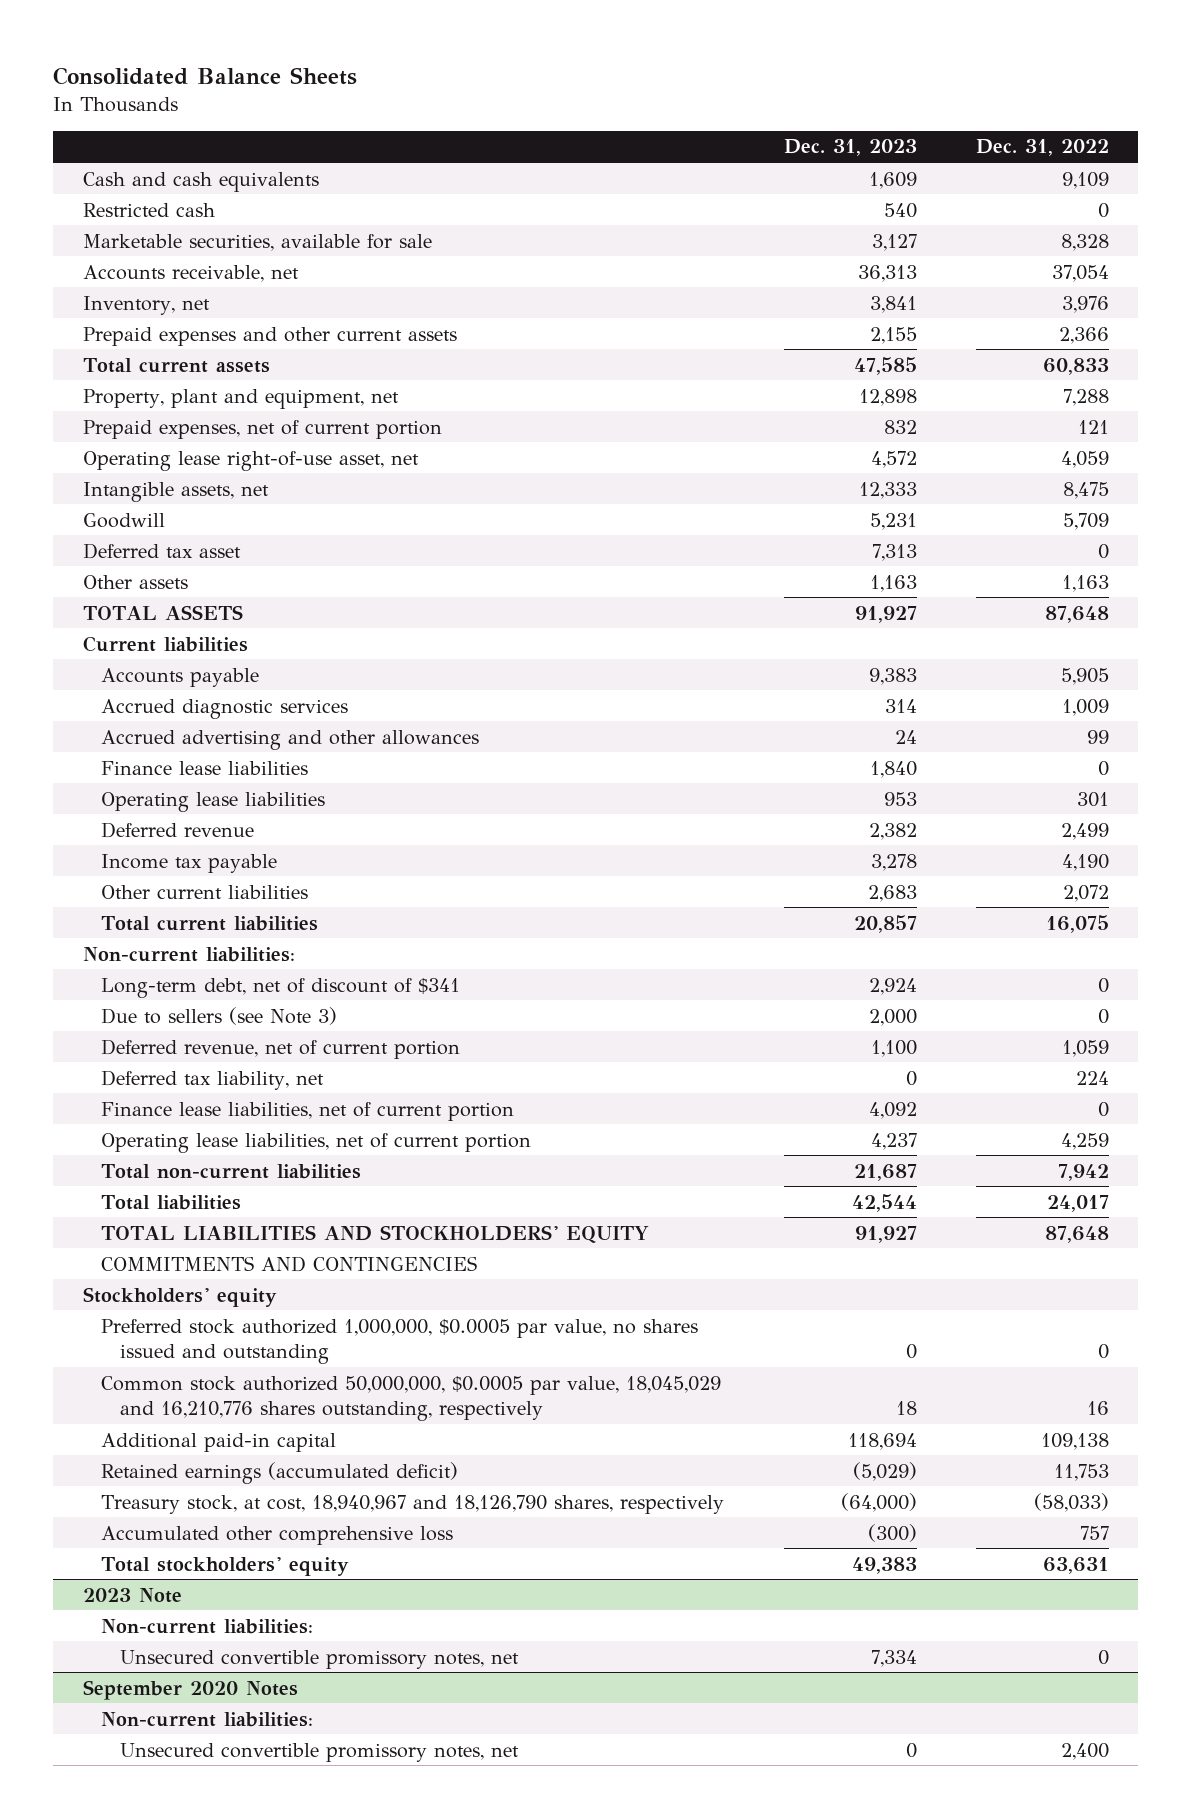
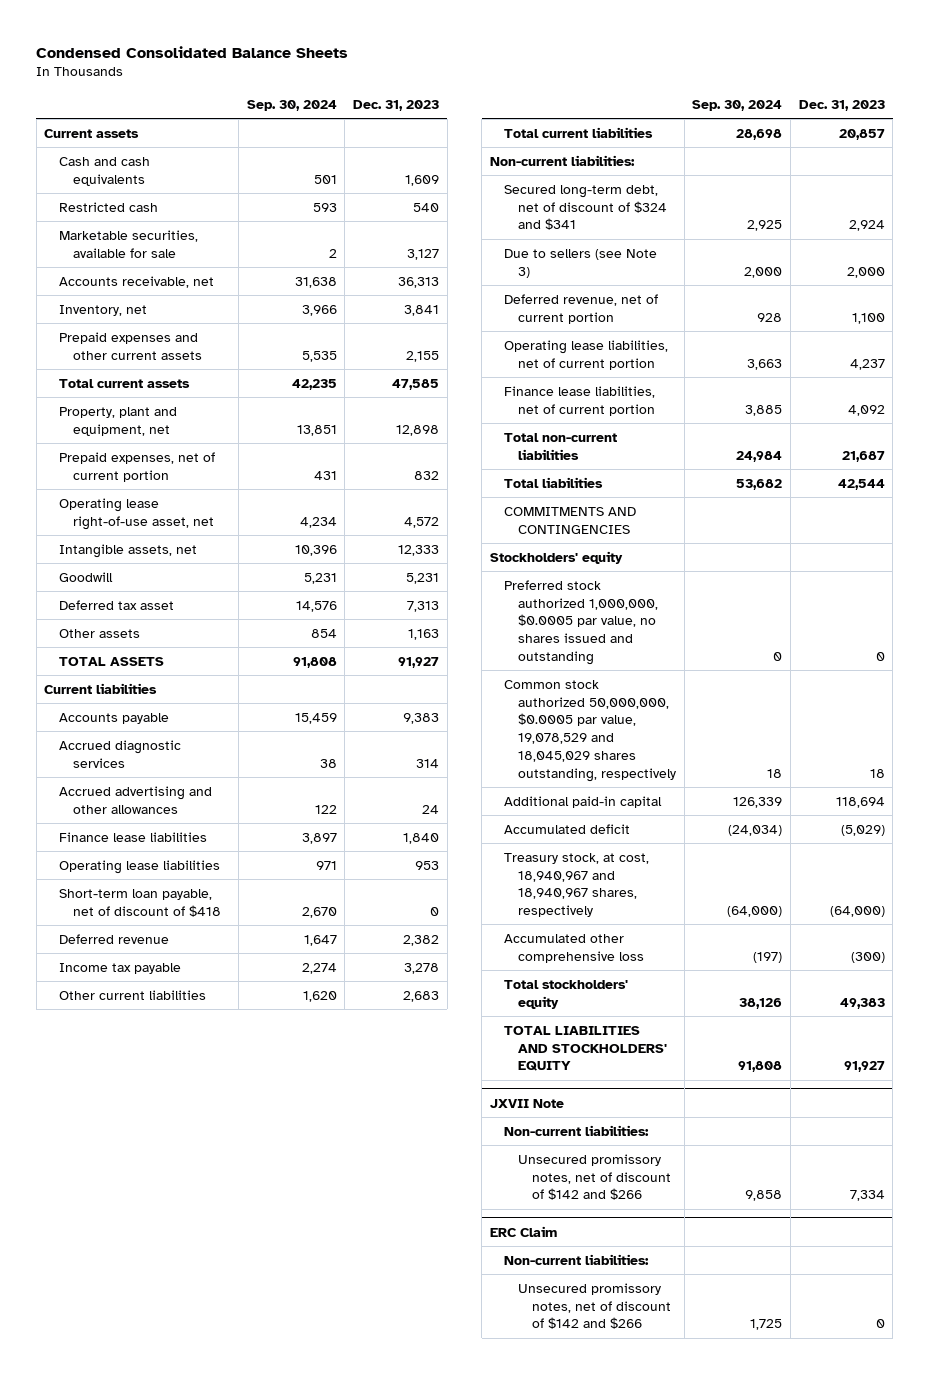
- Consolidated Balance Sheets
+ Condensed Consolidated Balance Sheets
- | Dec. 31, 2023 | Dec. 31, 2022
+ | Sep. 30, 2024 | Dec. 31, 2023
+ Current assets
+ Short-term loan payable, net of discount of $418 | 2,670 | 0
- Long-term debt, net of discount of $341 | 2,924 | 0
+ Secured long-term debt, net of discount of $324 and $341 | 2,925 | 2,924
- Deferred tax liability, net | 0 | 224
moved down: Finance lease liabilities, net of current portion | 3,885 | 4,092
- Common stock authorized 50,000,000, $0.0005 par value, 18,045,029 and 16,210,776 shares outstanding, respectively | 18 | 16
+ Common stock authorized 50,000,000, $0.0005 par value, 19,078,529 and 18,045,029 shares outstanding, respectively | 18 | 18
- Retained earnings (accumulated deficit) | (5,029) | 11,753
- Treasury stock, at cost, 18,940,967 and 18,126,790 shares, respectively | (64,000) | (58,033)
+ Accumulated deficit | (24,034) | (5,029)
+ Treasury stock, at cost, 18,940,967 and 18,940,967 shares, respectively | (64,000) | (64,000)
- 2023 Note
moved down: TOTAL LIABILITIES AND STOCKHOLDERS' EQUITY | 91,808 | 91,927
+ JXVII Note
- Unsecured convertible promissory notes, net | 7,334 | 0
- September 2020 Notes
+ Unsecured promissory notes, net of discount of $142 and $266 | 9,858 | 7,334
+ ERC Claim
- Unsecured convertible promissory notes, net | 0 | 2,400
+ Unsecured promissory notes, net of discount of $142 and $266 | 1,725 | 0

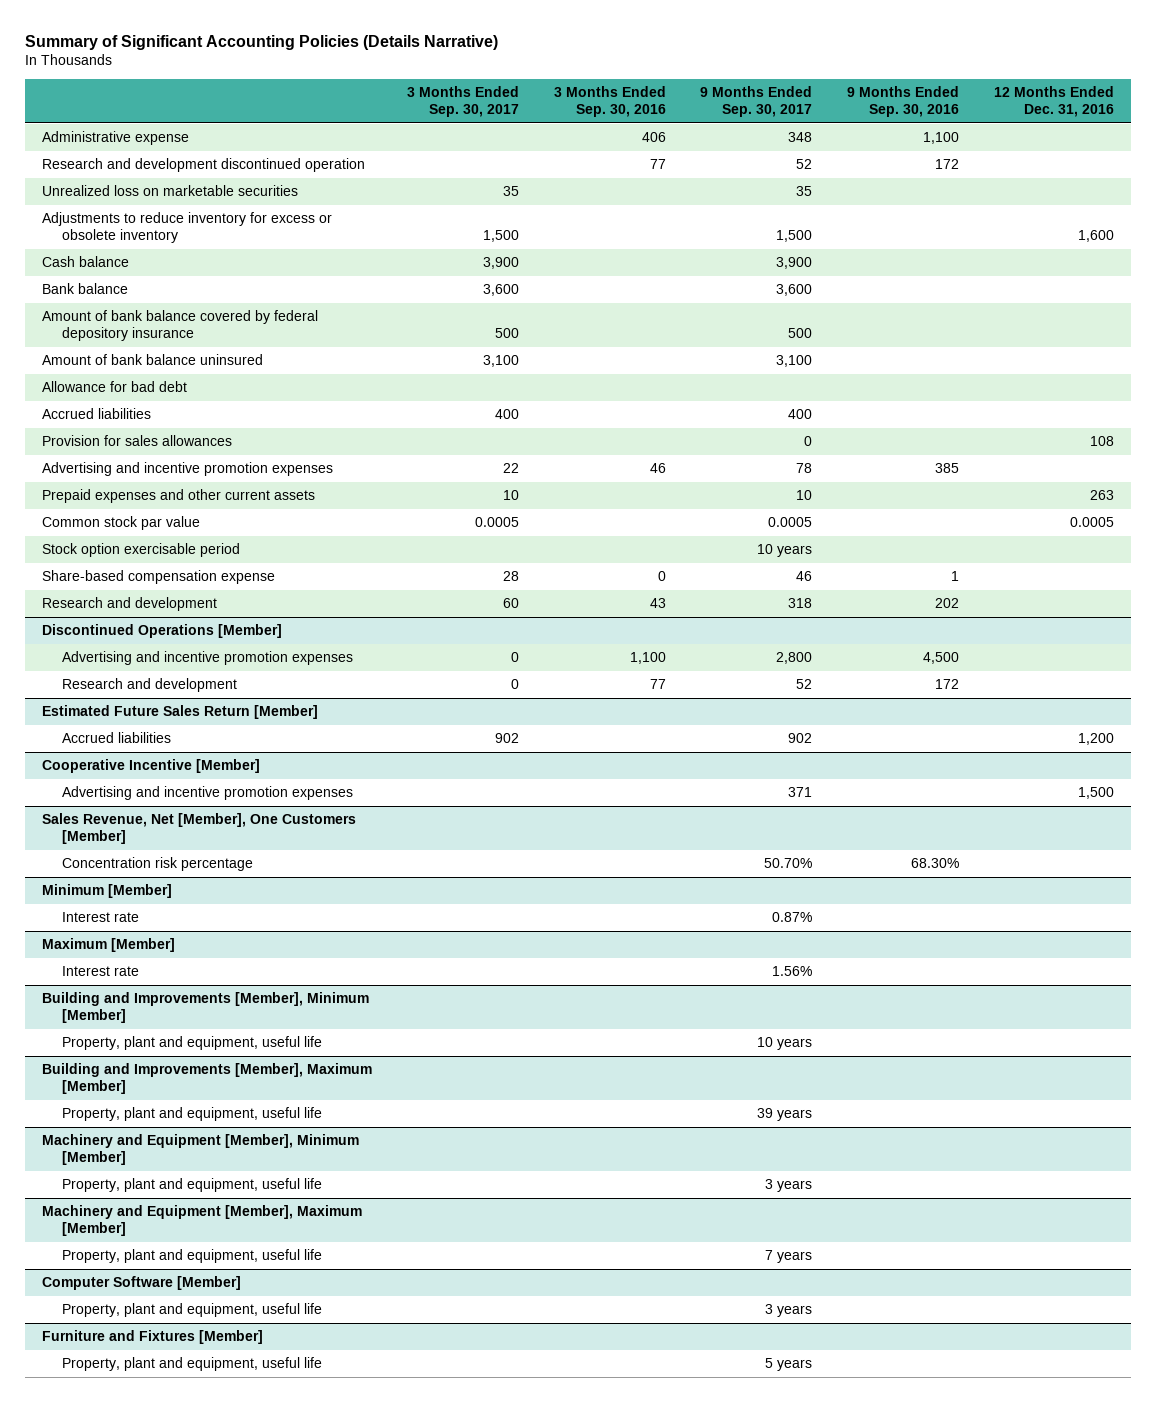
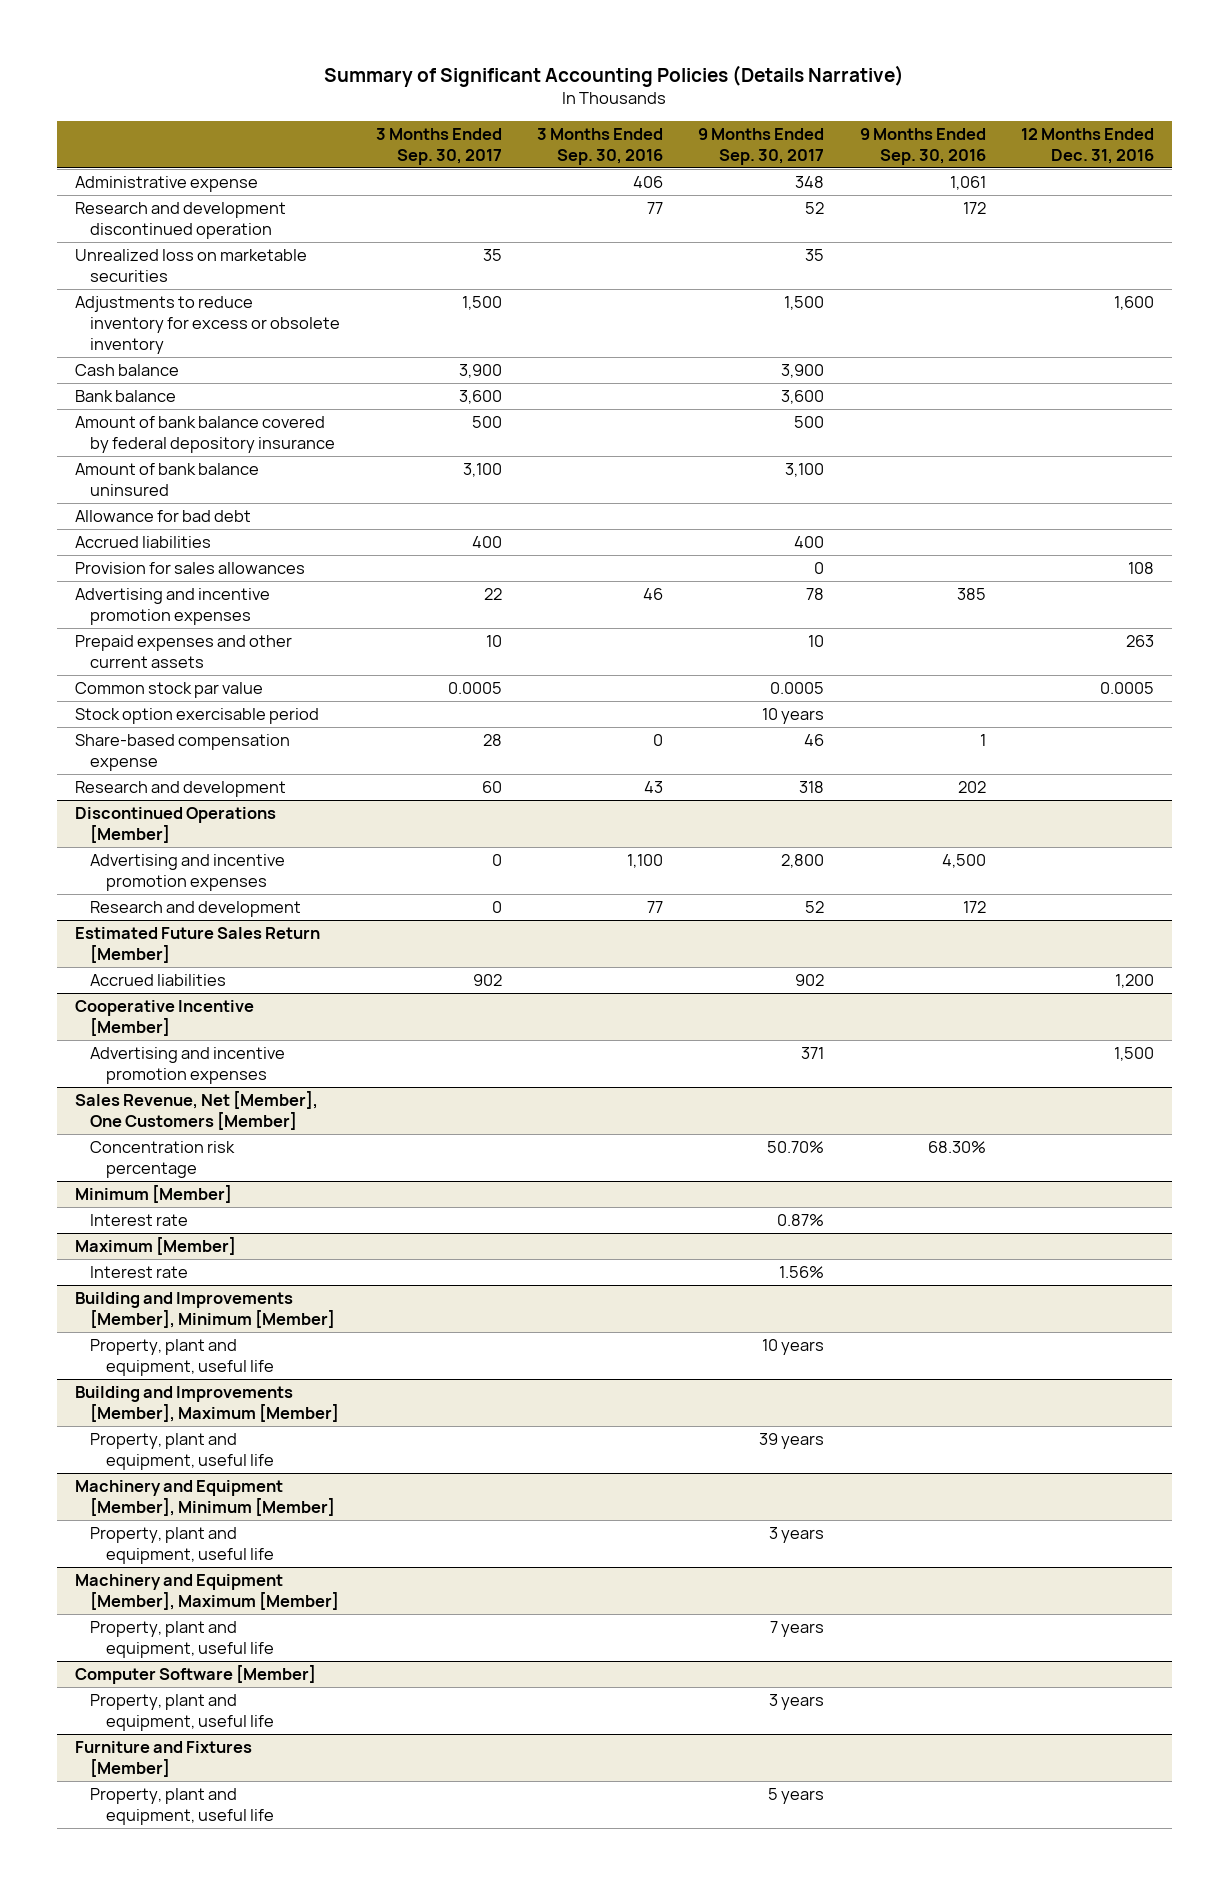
- Administrative expense | | 406 | 348 | 1,100 |
+ Administrative expense | | 406 | 348 | 1,061 |

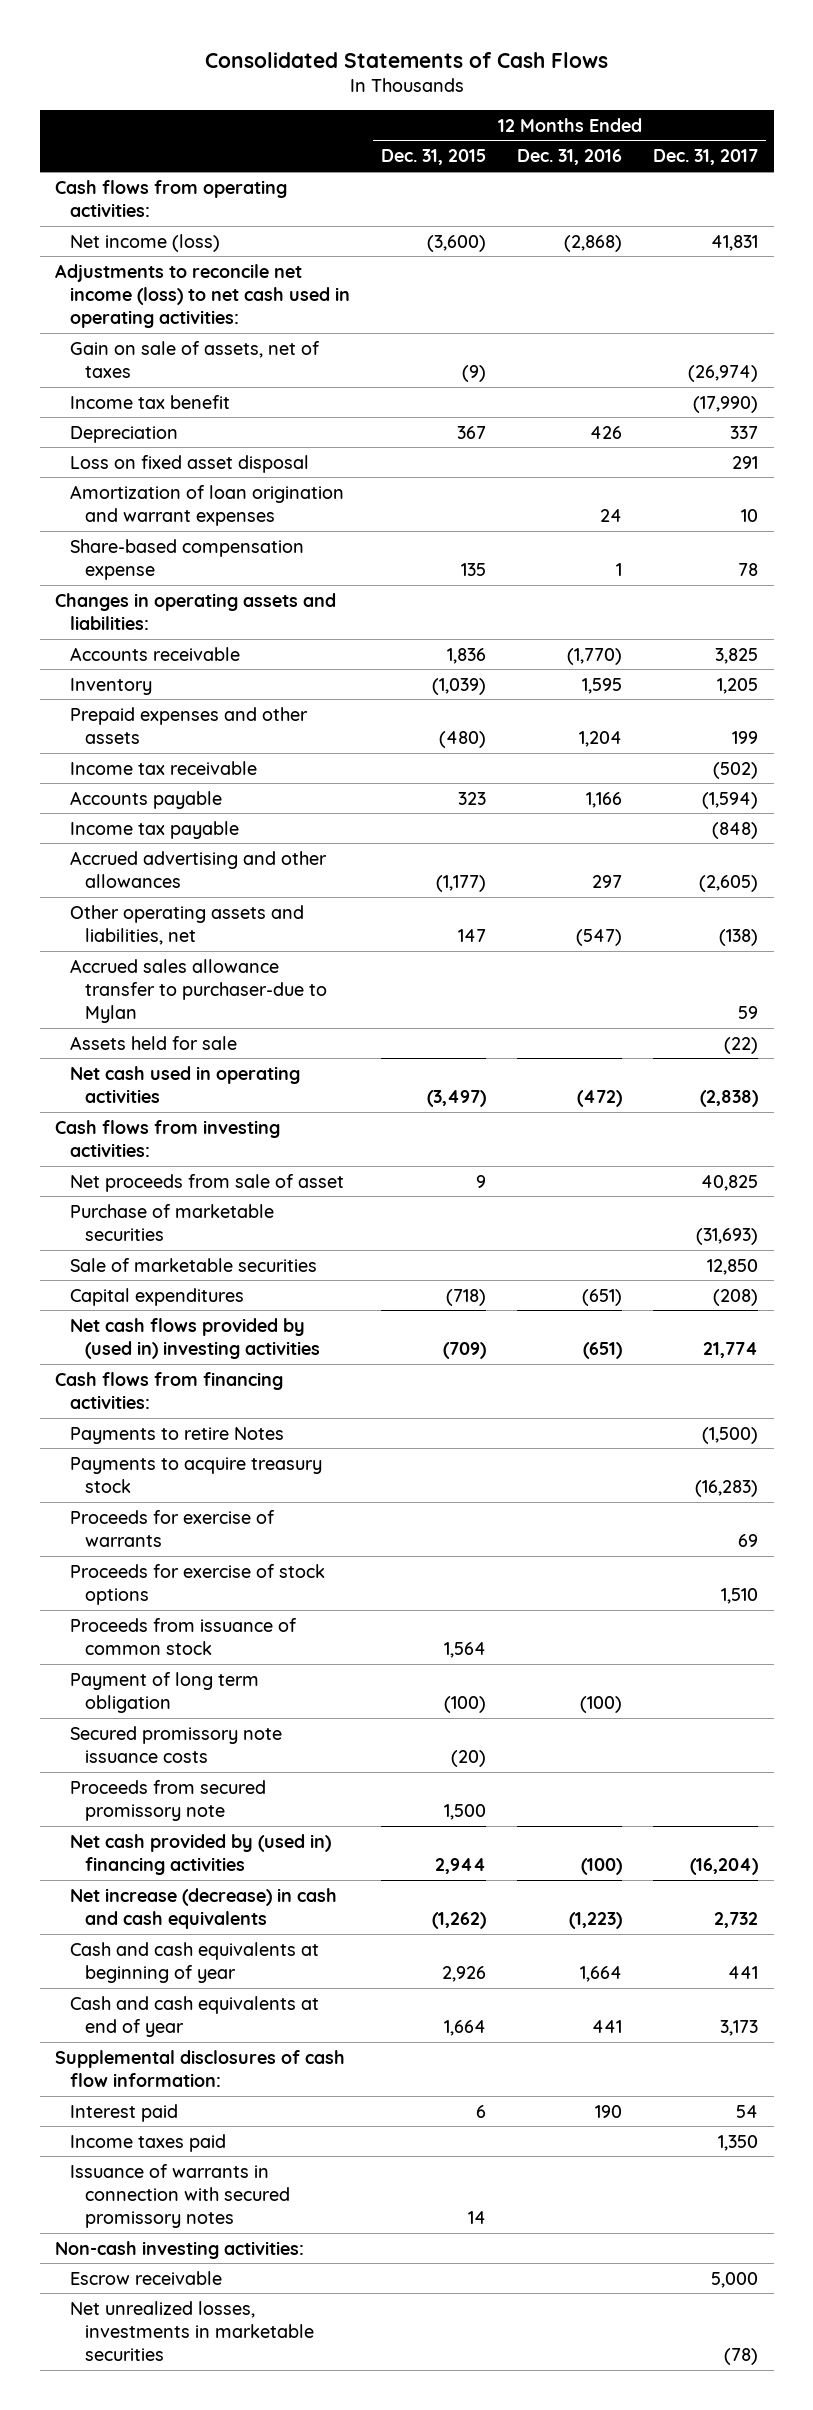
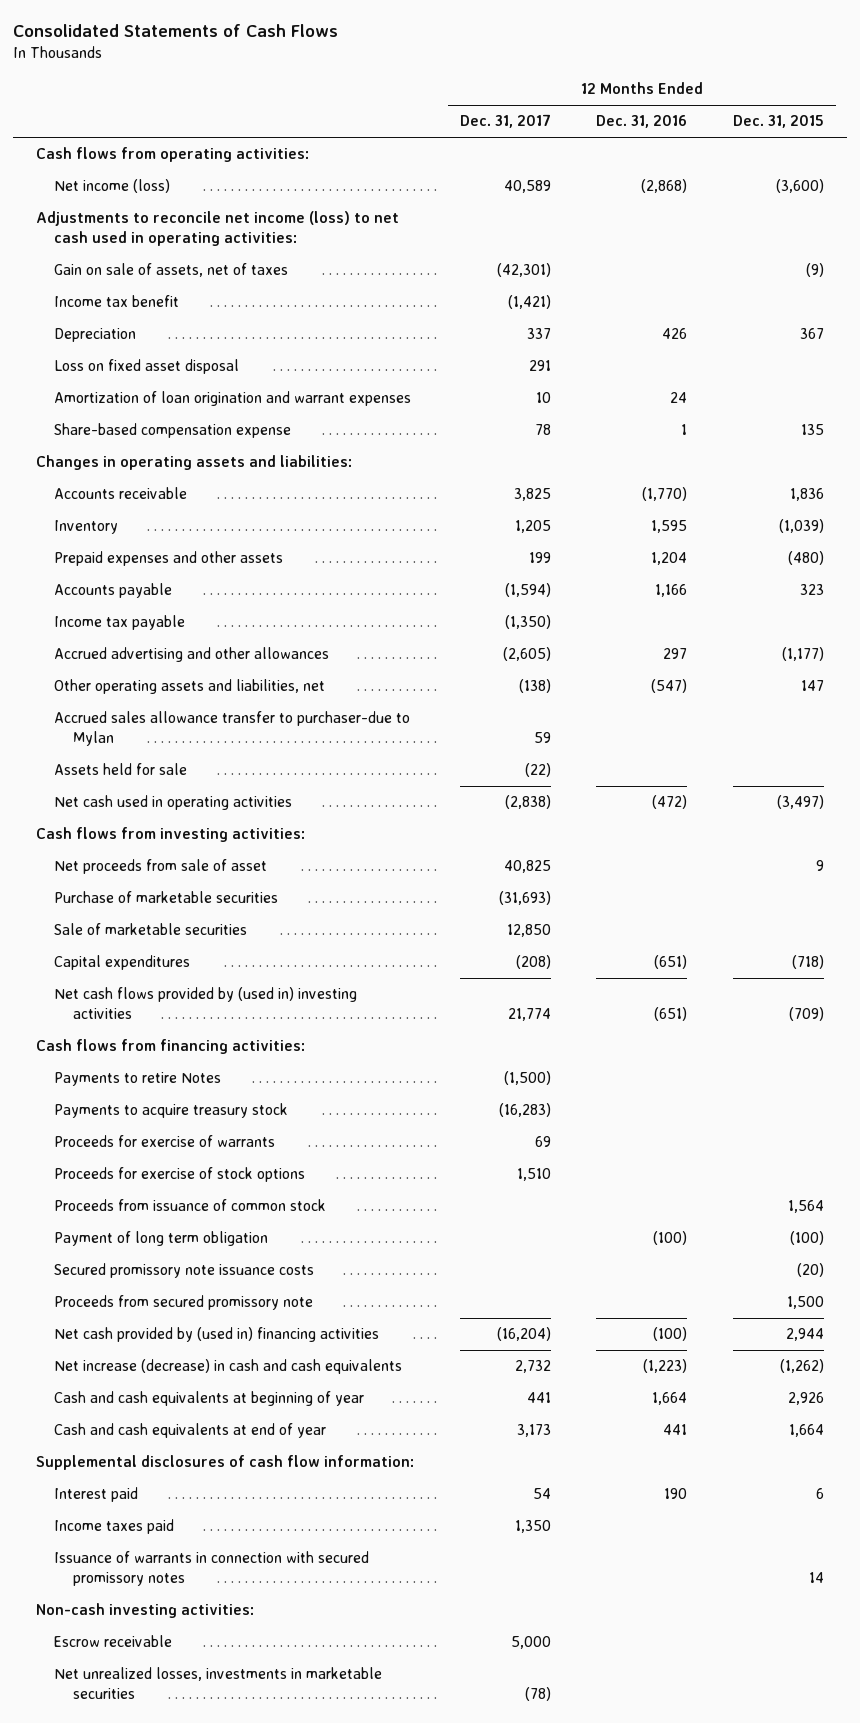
- | 12 Months Ended Dec. 31, 2015 | 12 Months Ended Dec. 31, 2016 | 12 Months Ended Dec. 31, 2017
+ | 12 Months Ended Dec. 31, 2017 | 12 Months Ended Dec. 31, 2016 | 12 Months Ended Dec. 31, 2015
- Net income (loss) | (3,600) | (2,868) | 41,831
+ Net income (loss) | 40,589 | (2,868) | (3,600)
- Gain on sale of assets, net of taxes | (9) | | (26,974)
- Income tax benefit | | | (17,990)
+ Gain on sale of assets, net of taxes | (42,301) | | (9)
+ Income tax benefit | (1,421) | |
- Income tax receivable | | | (502)
- Income tax payable | | | (848)
+ Income tax payable | (1,350) | |

